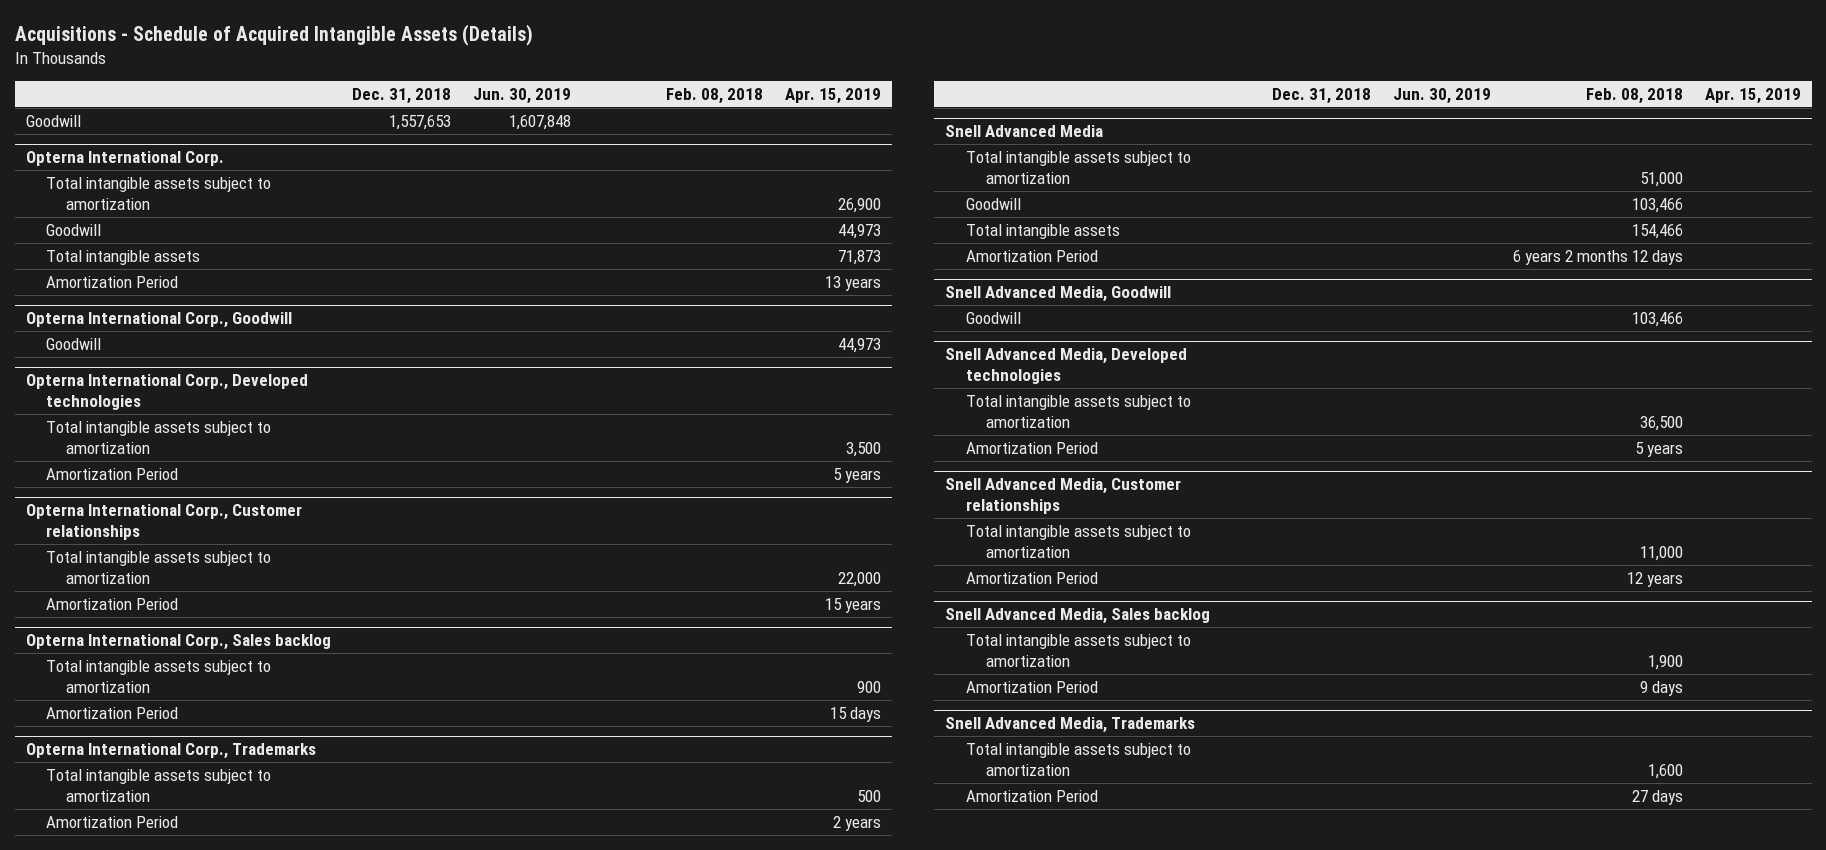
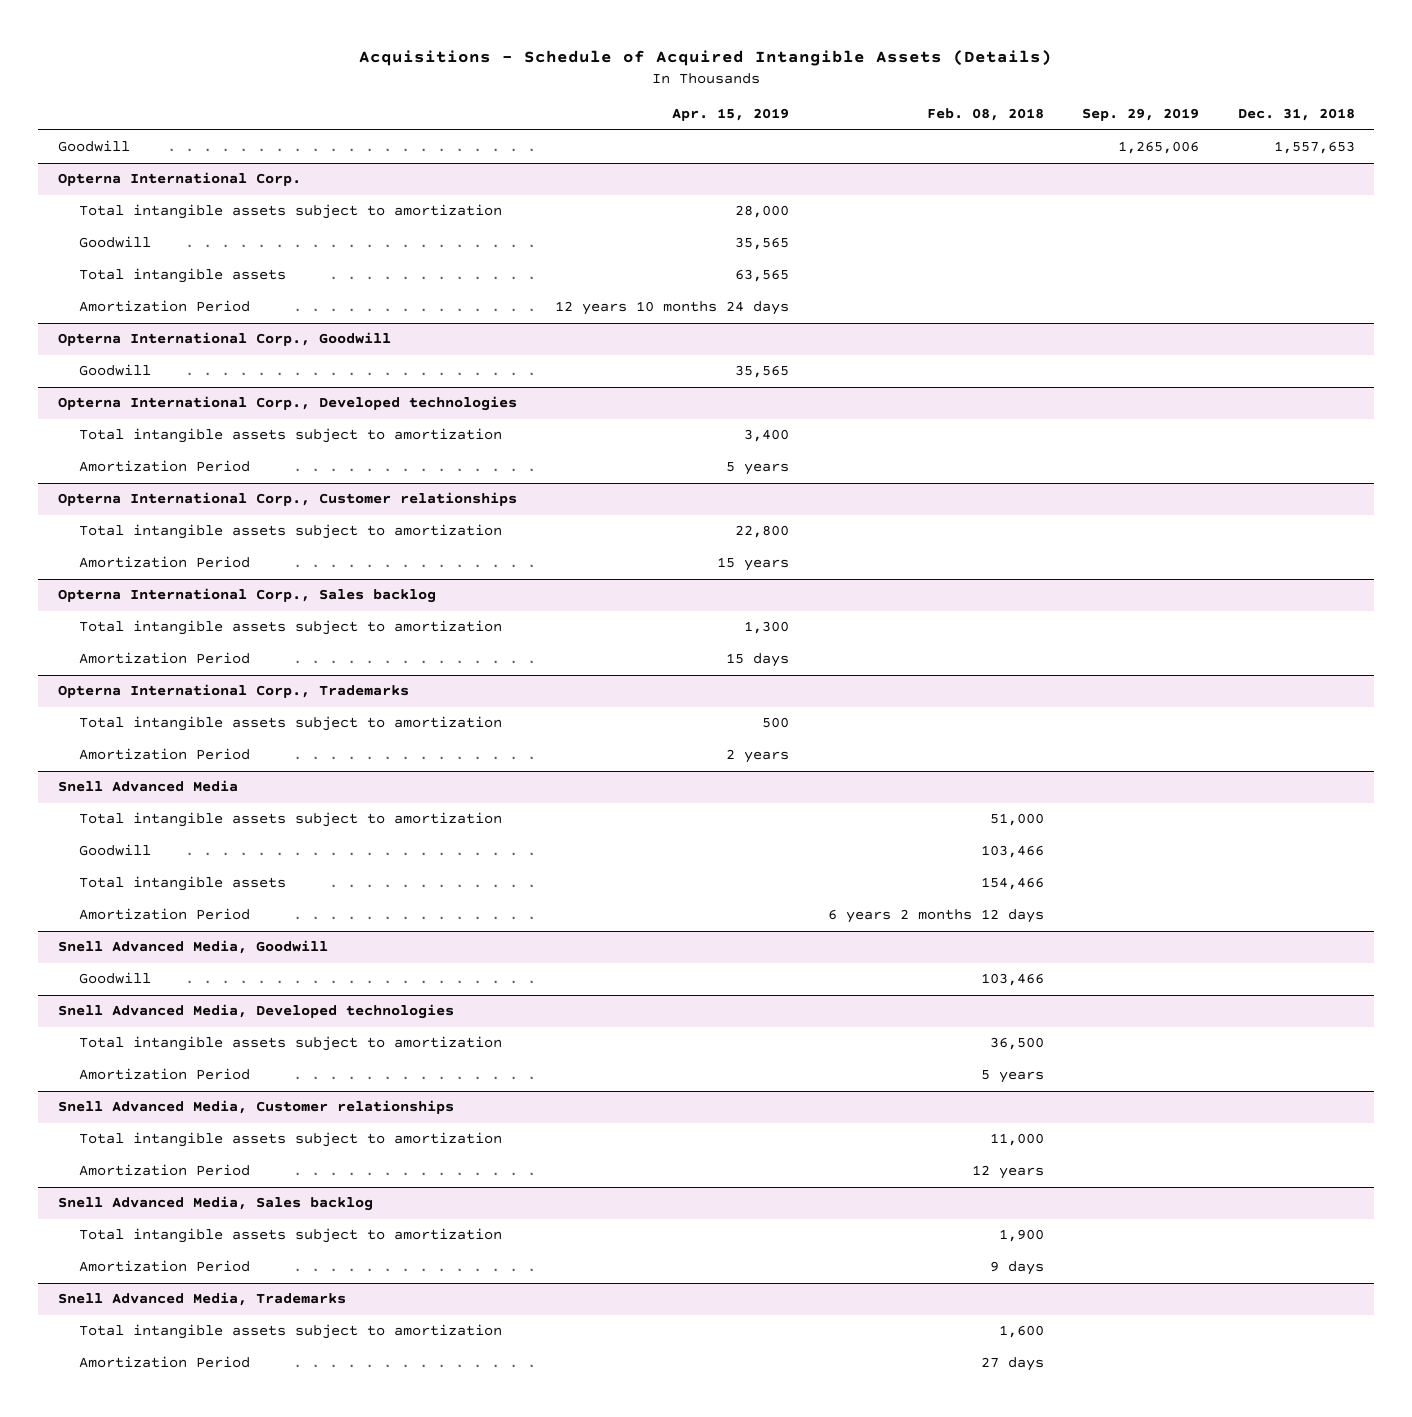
- | Dec. 31, 2018 | Jun. 30, 2019 | Feb. 08, 2018 | Apr. 15, 2019
+ | Apr. 15, 2019 | Feb. 08, 2018 | Sep. 29, 2019 | Dec. 31, 2018
@ Opterna International Corp.
- Total intangible assets subject to amortization | | | | 26,900
- Goodwill | | | | 44,973
- Total intangible assets | | | | 71,873
- Amortization Period | | | | 13 years
+ Total intangible assets subject to amortization | 28,000 | | |
+ Goodwill | 35,565 | | |
+ Total intangible assets | 63,565 | | |
+ Amortization Period | 12 years 10 months 24 days | | |
@ Opterna International Corp., Goodwill
- Goodwill | | | | 44,973
+ Goodwill | 35,565 | | |
@ Opterna International Corp., Developed technologies
- Total intangible assets subject to amortization | | | | 3,500
+ Total intangible assets subject to amortization | 3,400 | | |
@ Opterna International Corp., Customer relationships
- Total intangible assets subject to amortization | | | | 22,000
+ Total intangible assets subject to amortization | 22,800 | | |
@ Opterna International Corp., Sales backlog
- Total intangible assets subject to amortization | | | | 900
+ Total intangible assets subject to amortization | 1,300 | | |

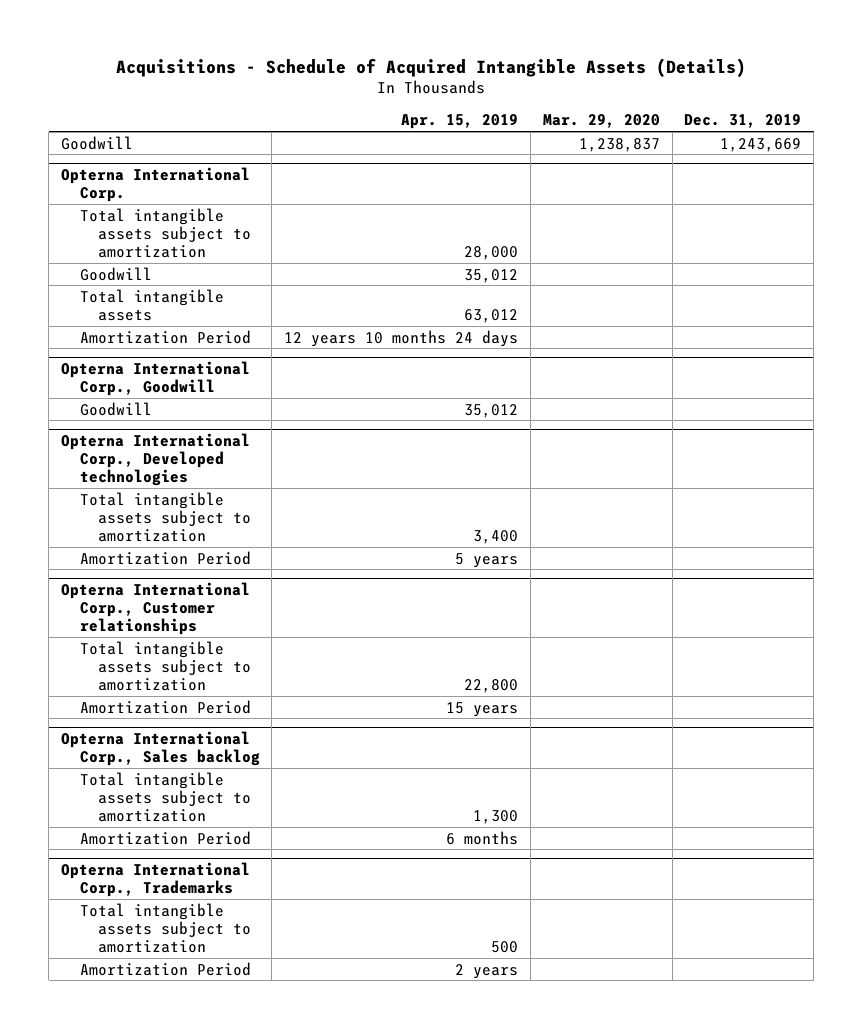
- | Apr. 15, 2019 | Feb. 08, 2018 | Sep. 29, 2019 | Dec. 31, 2018
+ | Apr. 15, 2019 | Mar. 29, 2020 | Dec. 31, 2019
@ Opterna International Corp.
- Goodwill | 35,565 | | |
- Total intangible assets | 63,565 | | |
+ Goodwill | 35,012 | |
+ Total intangible assets | 63,012 | |
@ Opterna International Corp., Goodwill
- Goodwill | 35,565 | | |
+ Goodwill | 35,012 | |
@ Opterna International Corp., Sales backlog
- Amortization Period | 15 days | | |
+ Amortization Period | 6 months | |
- Snell Advanced Media
- Total intangible assets subject to amortization | | 51,000 | |
- Goodwill | | 103,466 | |
- Total intangible assets | | 154,466 | |
- Amortization Period | | 6 years 2 months 12 days | |
- Snell Advanced Media, Goodwill
- Goodwill | | 103,466 | |
- Snell Advanced Media, Developed technologies
- Total intangible assets subject to amortization | | 36,500 | |
- Amortization Period | | 5 years | |
- Snell Advanced Media, Customer relationships
- Total intangible assets subject to amortization | | 11,000 | |
- Amortization Period | | 12 years | |
- Snell Advanced Media, Sales backlog
- Total intangible assets subject to amortization | | 1,900 | |
- Amortization Period | | 9 days | |
- Snell Advanced Media, Trademarks
- Total intangible assets subject to amortization | | 1,600 | |
- Amortization Period | | 27 days | |

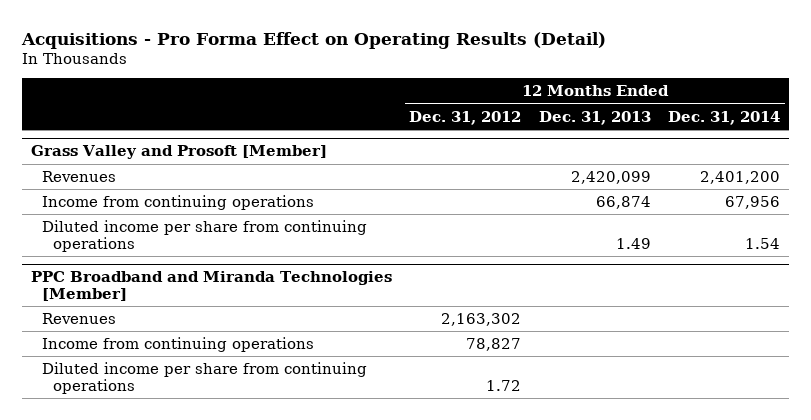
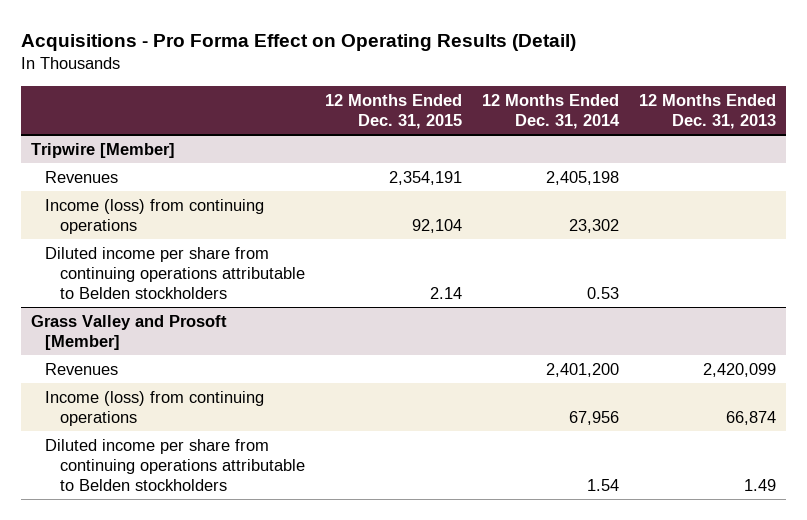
- | 12 Months Ended Dec. 31, 2012 | 12 Months Ended Dec. 31, 2013 | 12 Months Ended Dec. 31, 2014
+ | 12 Months Ended Dec. 31, 2015 | 12 Months Ended Dec. 31, 2014 | 12 Months Ended Dec. 31, 2013
+ Tripwire [Member]
+ Revenues | 2,354,191 | 2,405,198 |
+ Income (loss) from continuing operations | 92,104 | 23,302 |
+ Diluted income per share from continuing operations attributable to Belden stockholders | 2.14 | 0.53 |
@ Grass Valley and Prosoft [Member]
- Income from continuing operations | | 66,874 | 67,956
- Diluted income per share from continuing operations | | 1.49 | 1.54
- PPC Broadband and Miranda Technologies [Member]
- Revenues | 2,163,302 | |
- Income from continuing operations | 78,827 | |
- Diluted income per share from continuing operations | 1.72 | |
@ Grass Valley and Prosoft [Member]
+ Income (loss) from continuing operations | | 67,956 | 66,874
+ Diluted income per share from continuing operations attributable to Belden stockholders | | 1.54 | 1.49

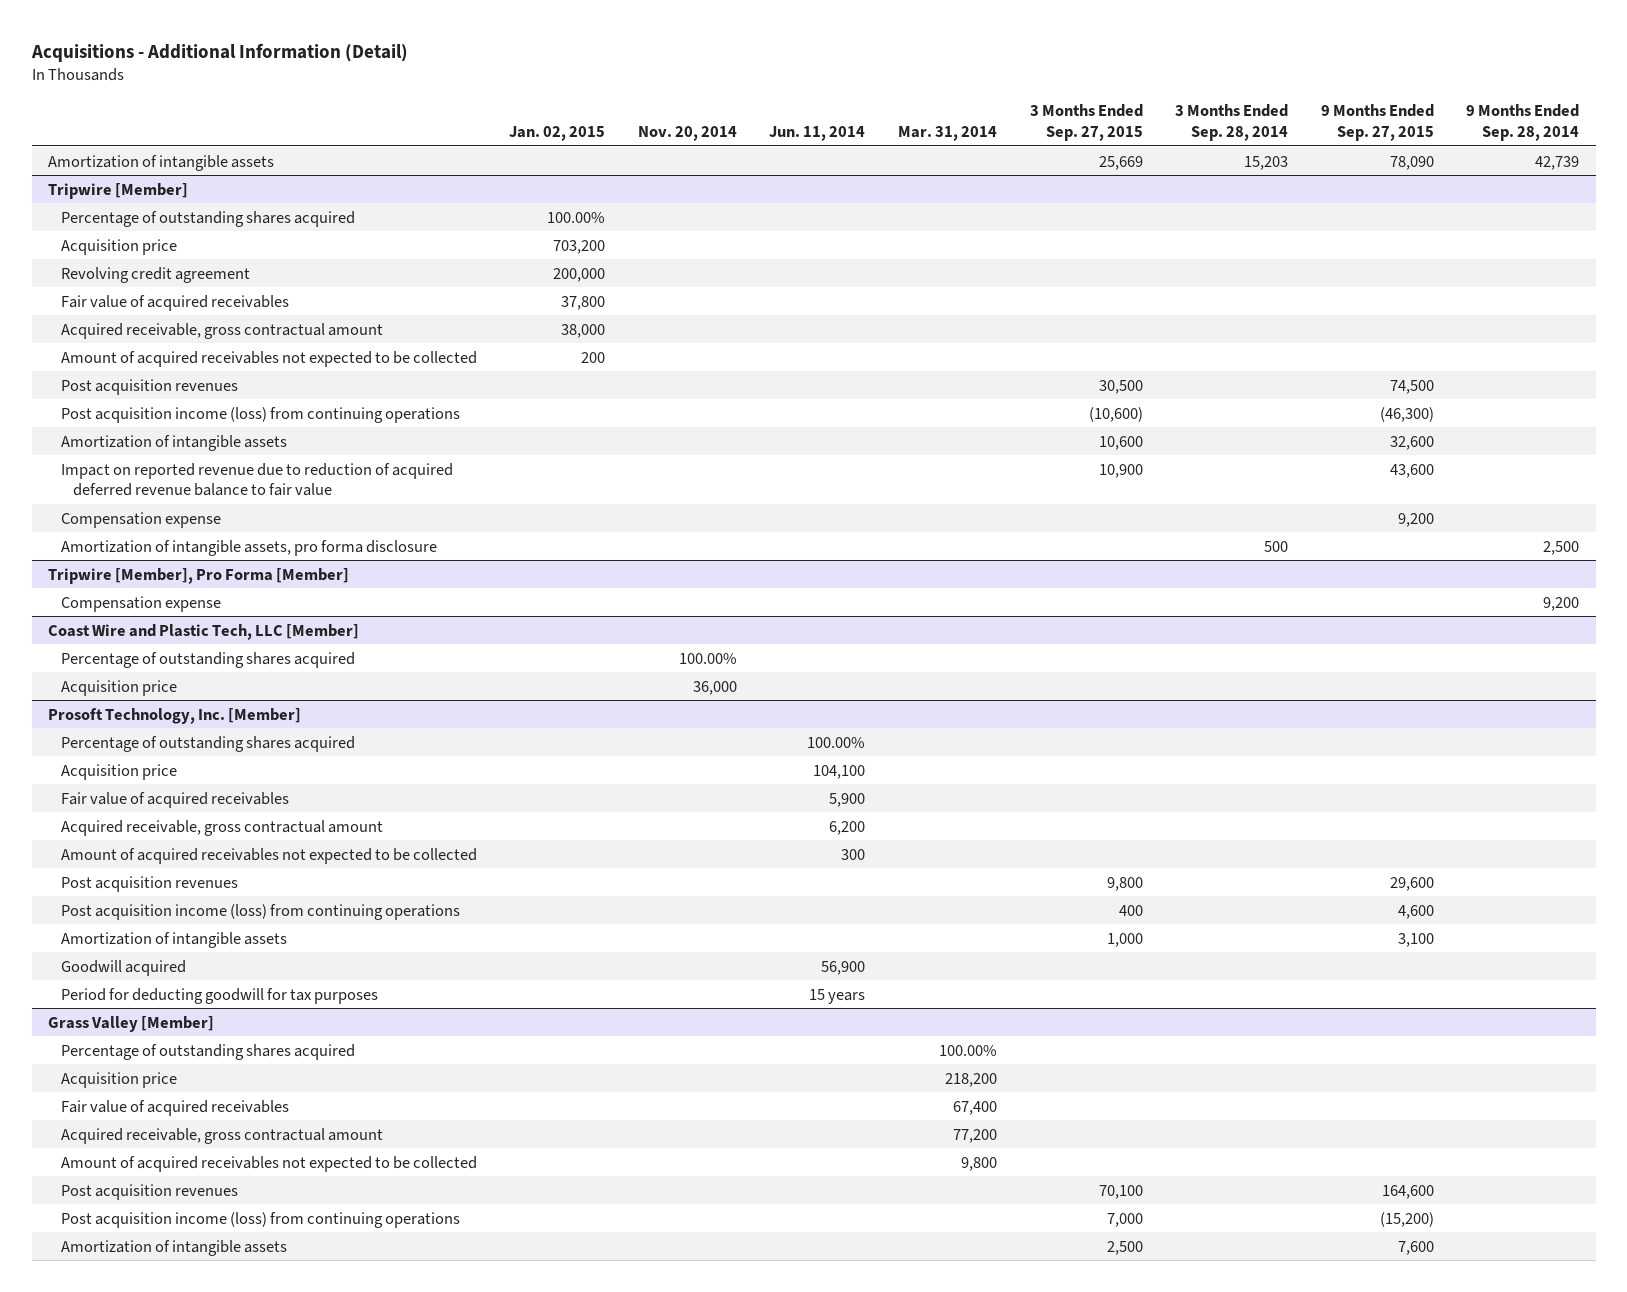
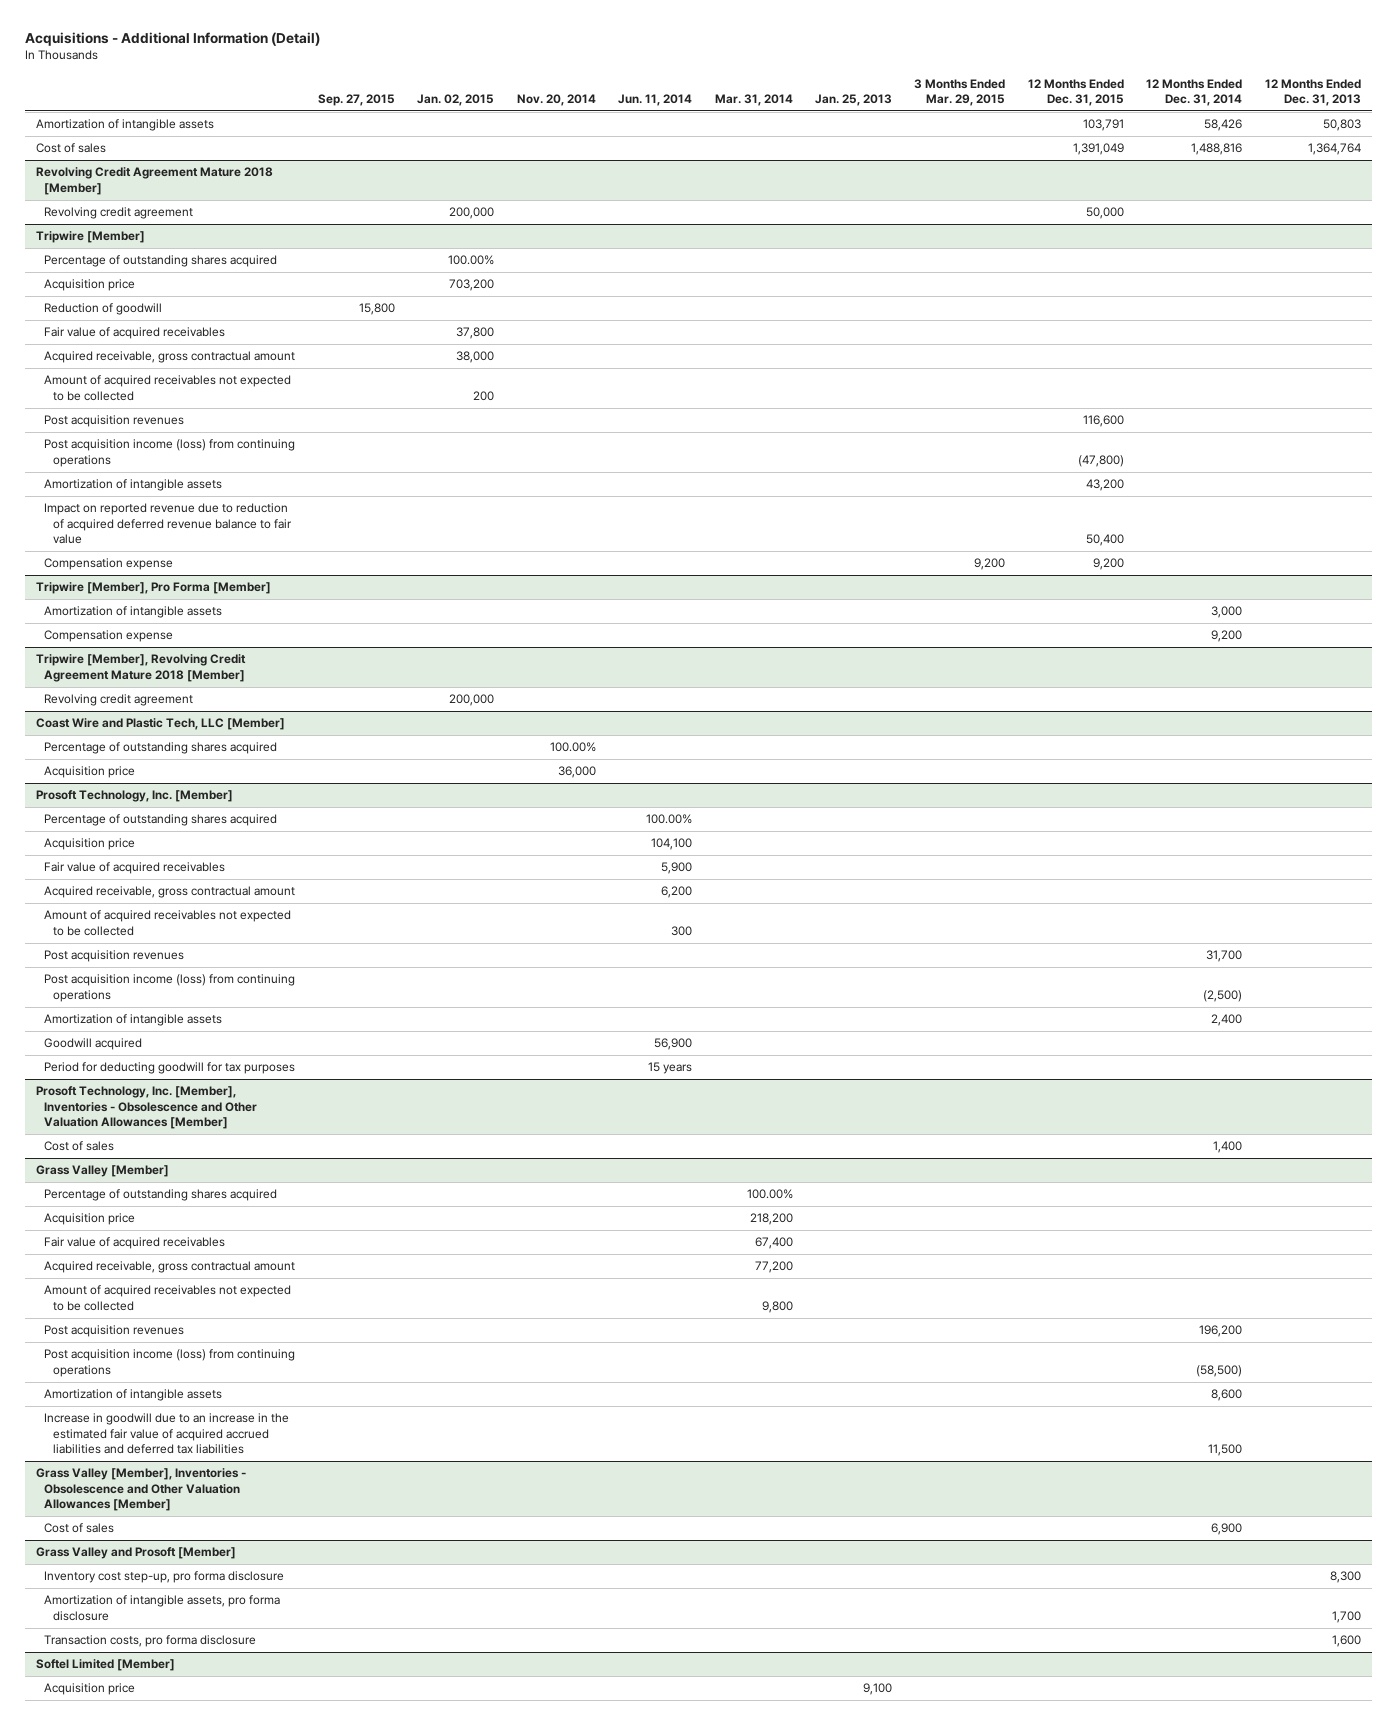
- | Jan. 02, 2015 | Nov. 20, 2014 | Jun. 11, 2014 | Mar. 31, 2014 | 3 Months Ended Sep. 27, 2015 | 3 Months Ended Sep. 28, 2014 | 9 Months Ended Sep. 27, 2015 | 9 Months Ended Sep. 28, 2014
+ | Sep. 27, 2015 | Jan. 02, 2015 | Nov. 20, 2014 | Jun. 11, 2014 | Mar. 31, 2014 | Jan. 25, 2013 | 3 Months Ended Mar. 29, 2015 | 12 Months Ended Dec. 31, 2015 | 12 Months Ended Dec. 31, 2014 | 12 Months Ended Dec. 31, 2013
+ Cost of sales | | | | | | | | 1,391,049 | 1,488,816 | 1,364,764
+ Revolving Credit Agreement Mature 2018 [Member]
+ Revolving credit agreement | | 200,000 | | | | | | 50,000 | |
@ Tripwire [Member]
- Revolving credit agreement | 200,000 | | | | | | |
+ Reduction of goodwill | 15,800 | | | | | | | | |
- Amortization of intangible assets, pro forma disclosure | | | | | | 500 | | 2,500
@ Tripwire [Member], Pro Forma [Member]
+ Amortization of intangible assets | | | | | | | | | 3,000 |
+ Tripwire [Member], Revolving Credit Agreement Mature 2018 [Member]
+ Revolving credit agreement | | 200,000 | | | | | | | |
+ Prosoft Technology, Inc. [Member], Inventories - Obsolescence and Other Valuation Allowances [Member]
+ Cost of sales | | | | | | | | | 1,400 |
@ Grass Valley [Member]
+ Increase in goodwill due to an increase in the estimated fair value of acquired accrued liabilities and deferred tax liabilities | | | | | | | | | 11,500 |
+ Grass Valley [Member], Inventories - Obsolescence and Other Valuation Allowances [Member]
+ Cost of sales | | | | | | | | | 6,900 |
+ Grass Valley and Prosoft [Member]
+ Inventory cost step-up, pro forma disclosure | | | | | | | | | | 8,300
+ Amortization of intangible assets, pro forma disclosure | | | | | | | | | | 1,700
+ Transaction costs, pro forma disclosure | | | | | | | | | | 1,600
+ Softel Limited [Member]
+ Acquisition price | | | | | | 9,100 | | | |

